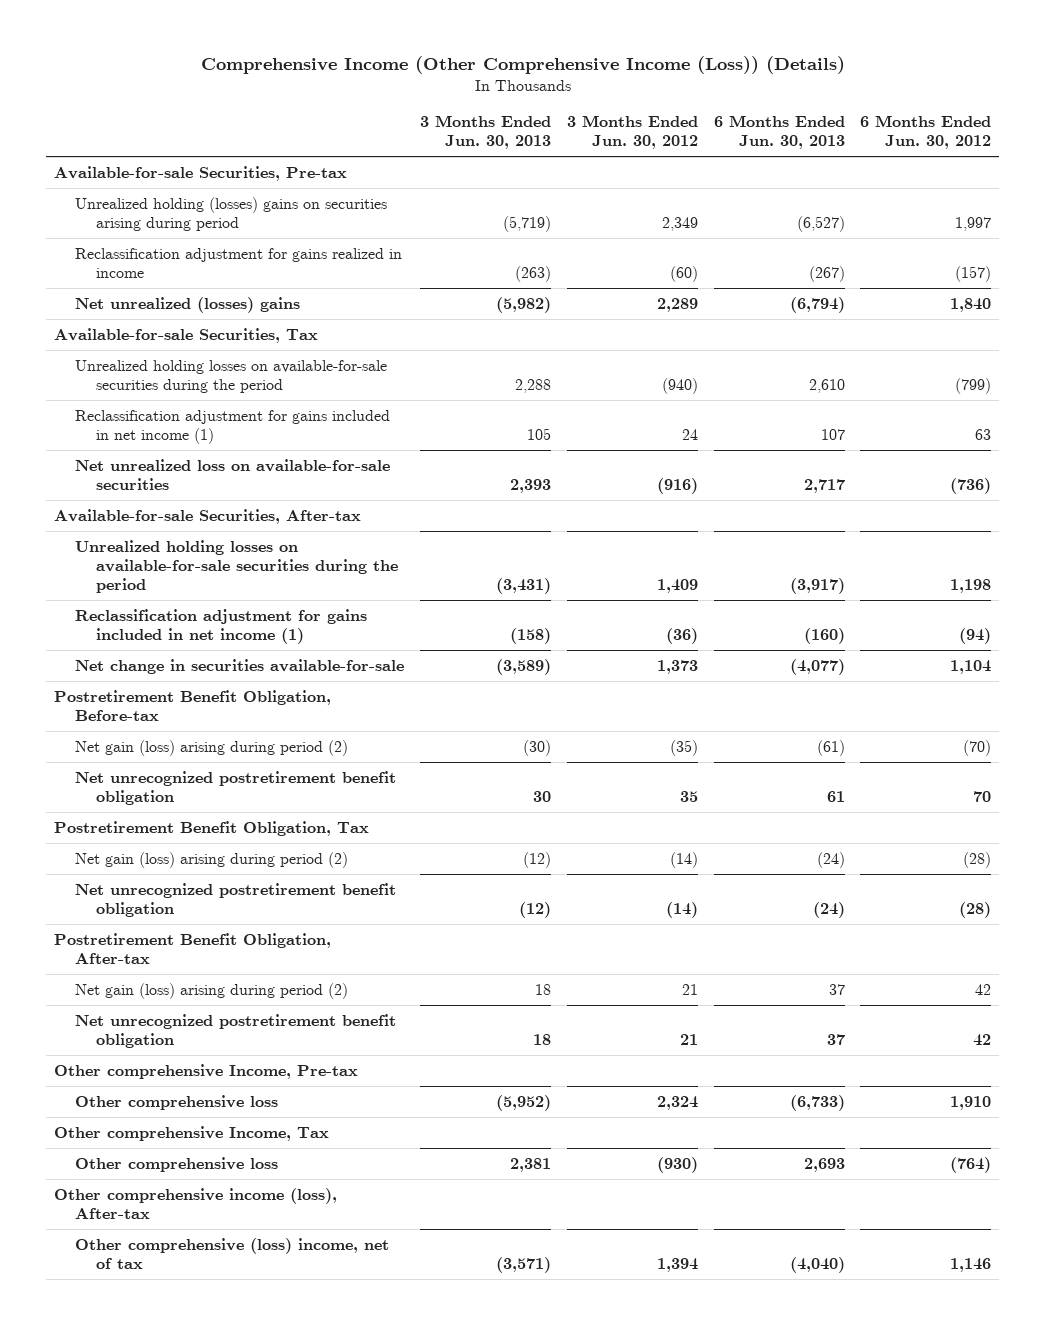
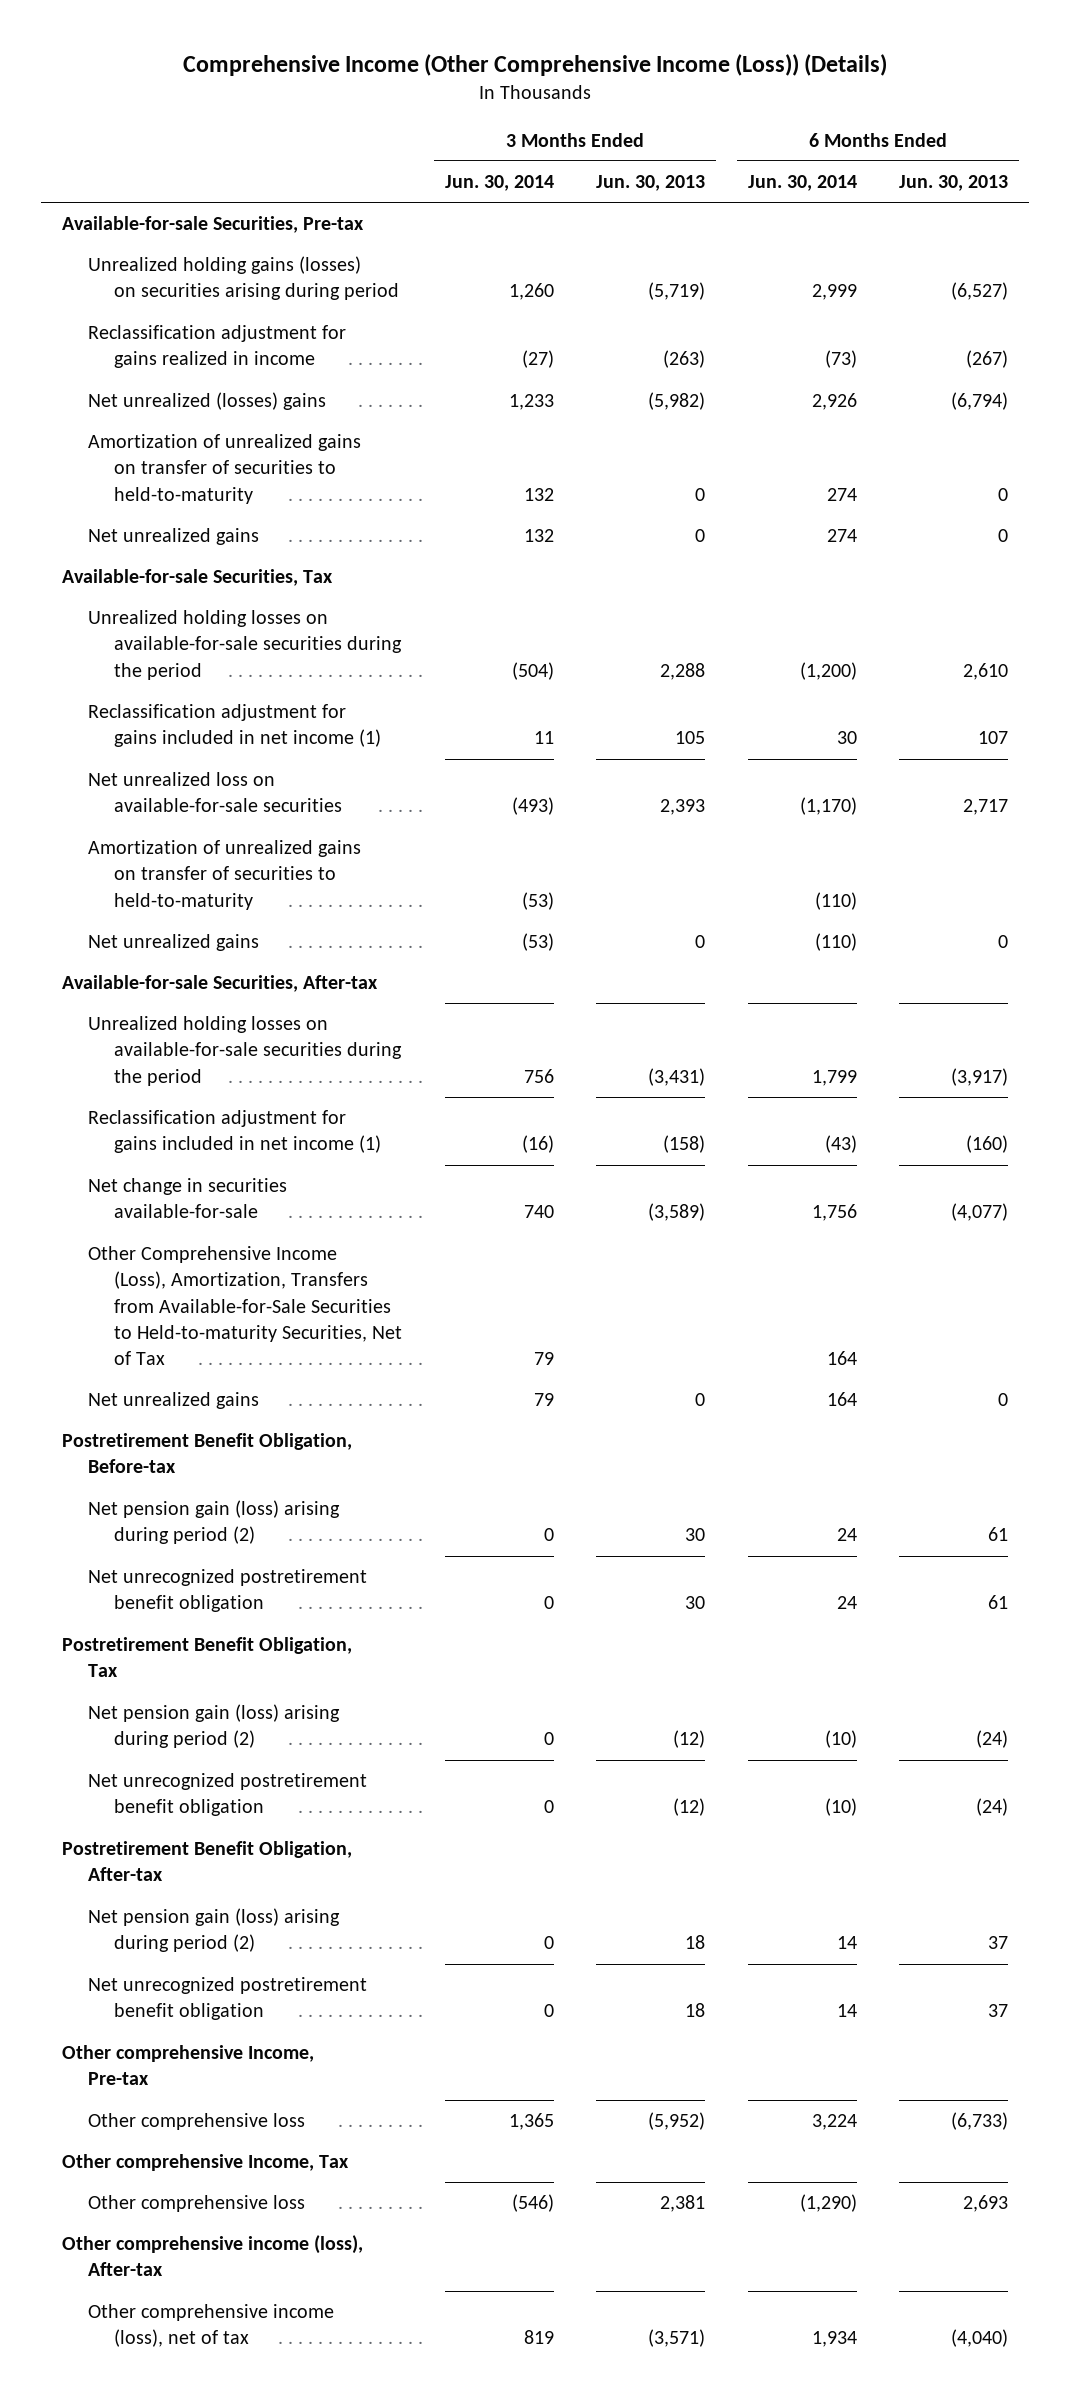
- | 3 Months Ended Jun. 30, 2013 | 3 Months Ended Jun. 30, 2012 | 6 Months Ended Jun. 30, 2013 | 6 Months Ended Jun. 30, 2012
+ | 3 Months Ended Jun. 30, 2014 | 3 Months Ended Jun. 30, 2013 | 6 Months Ended Jun. 30, 2014 | 6 Months Ended Jun. 30, 2013
- Unrealized holding (losses) gains on securities arising during period | (5,719) | 2,349 | (6,527) | 1,997
+ Unrealized holding gains (losses) on securities arising during period | 1,260 | (5,719) | 2,999 | (6,527)
+ Amortization of unrealized gains on transfer of securities to held-to-maturity | 132 | 0 | 274 | 0
+ Net unrealized gains | 132 | 0 | 274 | 0
+ Amortization of unrealized gains on transfer of securities to held-to-maturity | (53) | | (110) |
+ Net unrealized gains | (53) | 0 | (110) | 0
+ Other Comprehensive Income (Loss), Amortization, Transfers from Available-for-Sale Securities to Held-to-maturity Securities, Net of Tax | 79 | | 164 |
+ Net unrealized gains | 79 | 0 | 164 | 0
- Net gain (loss) arising during period (2) | (30) | (35) | (61) | (70)
+ Net pension gain (loss) arising during period (2) | 0 | 30 | 24 | 61
- Net gain (loss) arising during period (2) | (12) | (14) | (24) | (28)
+ Net pension gain (loss) arising during period (2) | 0 | (12) | (10) | (24)
- Net gain (loss) arising during period (2) | 18 | 21 | 37 | 42
+ Net pension gain (loss) arising during period (2) | 0 | 18 | 14 | 37
- Other comprehensive (loss) income, net of tax | (3,571) | 1,394 | (4,040) | 1,146
+ Other comprehensive income (loss), net of tax | 819 | (3,571) | 1,934 | (4,040)

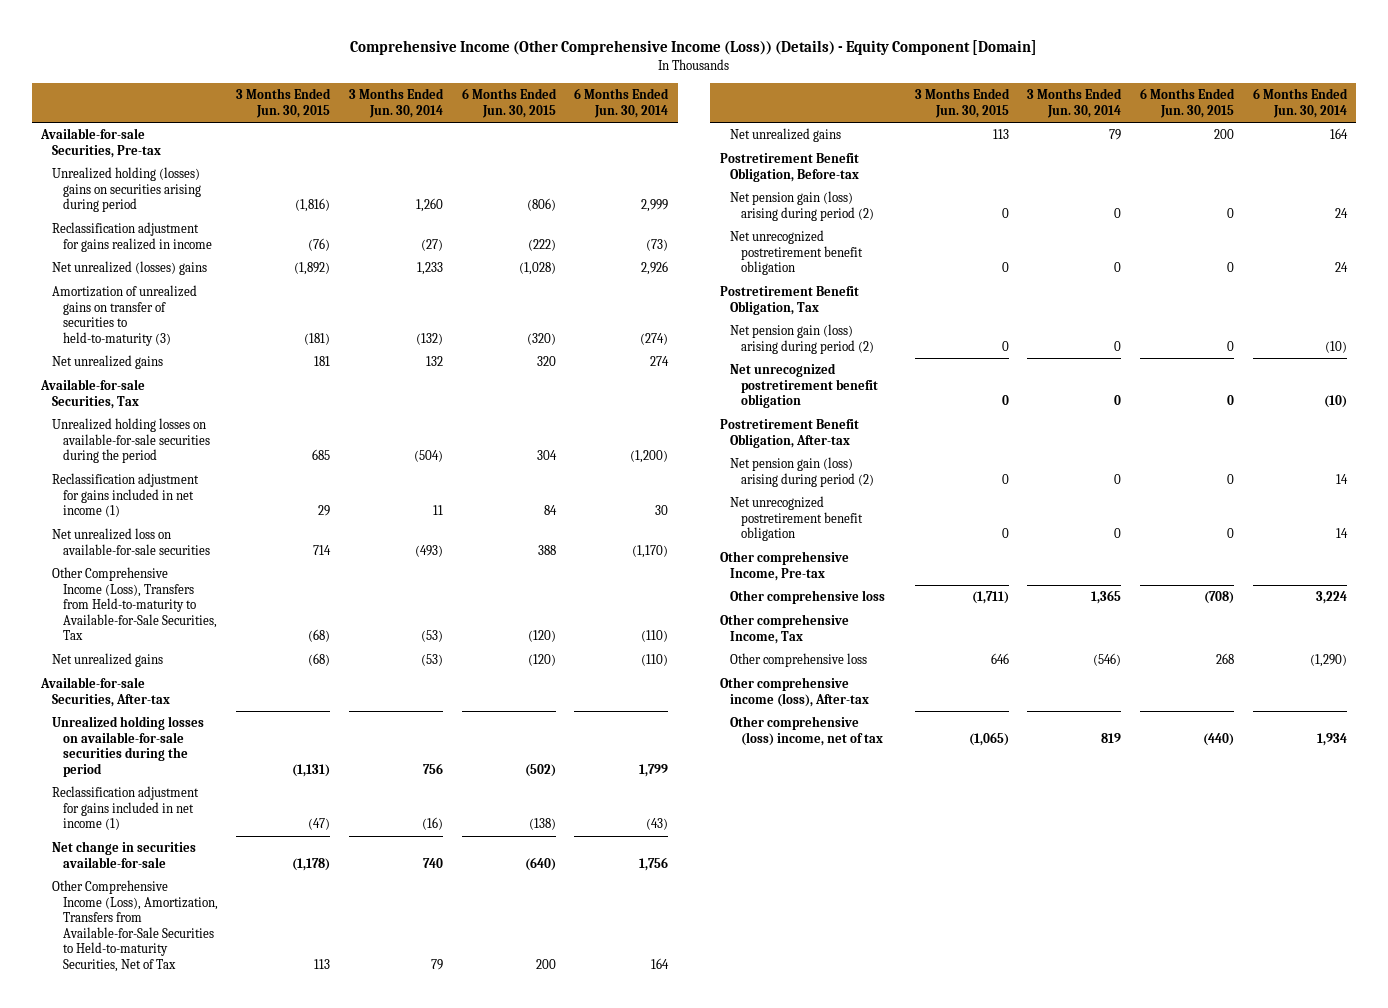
- Comprehensive Income (Other Comprehensive Income (Loss)) (Details)
+ Comprehensive Income (Other Comprehensive Income (Loss)) (Details) - Equity Component [Domain]
- | 3 Months Ended Jun. 30, 2014 | 3 Months Ended Jun. 30, 2013 | 6 Months Ended Jun. 30, 2014 | 6 Months Ended Jun. 30, 2013
+ | 3 Months Ended Jun. 30, 2015 | 3 Months Ended Jun. 30, 2014 | 6 Months Ended Jun. 30, 2015 | 6 Months Ended Jun. 30, 2014
- Unrealized holding gains (losses) on securities arising during period | 1,260 | (5,719) | 2,999 | (6,527)
+ Unrealized holding (losses) gains on securities arising during period | (1,816) | 1,260 | (806) | 2,999
- Amortization of unrealized gains on transfer of securities to held-to-maturity | 132 | 0 | 274 | 0
+ Amortization of unrealized gains on transfer of securities to held-to-maturity (3) | (181) | (132) | (320) | (274)
- Amortization of unrealized gains on transfer of securities to held-to-maturity | (53) | | (110) |
+ Other Comprehensive Income (Loss), Transfers from Held-to-maturity to Available-for-Sale Securities, Tax | (68) | (53) | (120) | (110)
- Other comprehensive income (loss), net of tax | 819 | (3,571) | 1,934 | (4,040)
+ Other comprehensive (loss) income, net of tax | (1,065) | 819 | (440) | 1,934

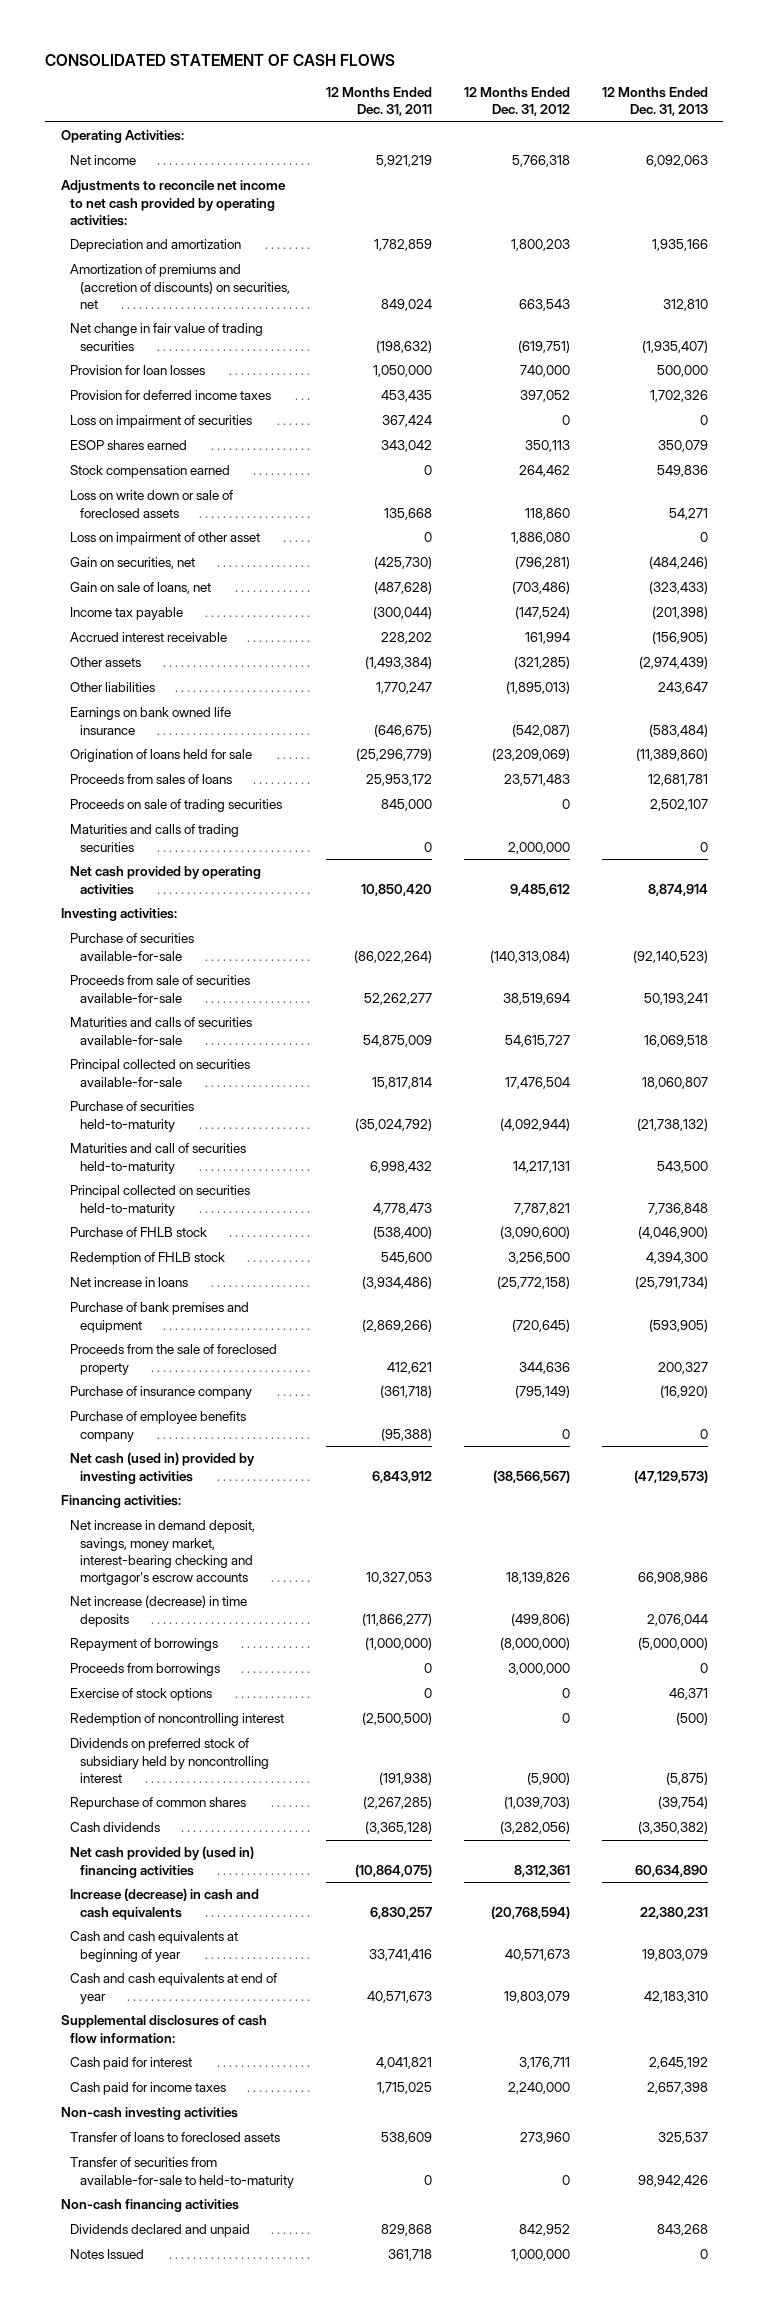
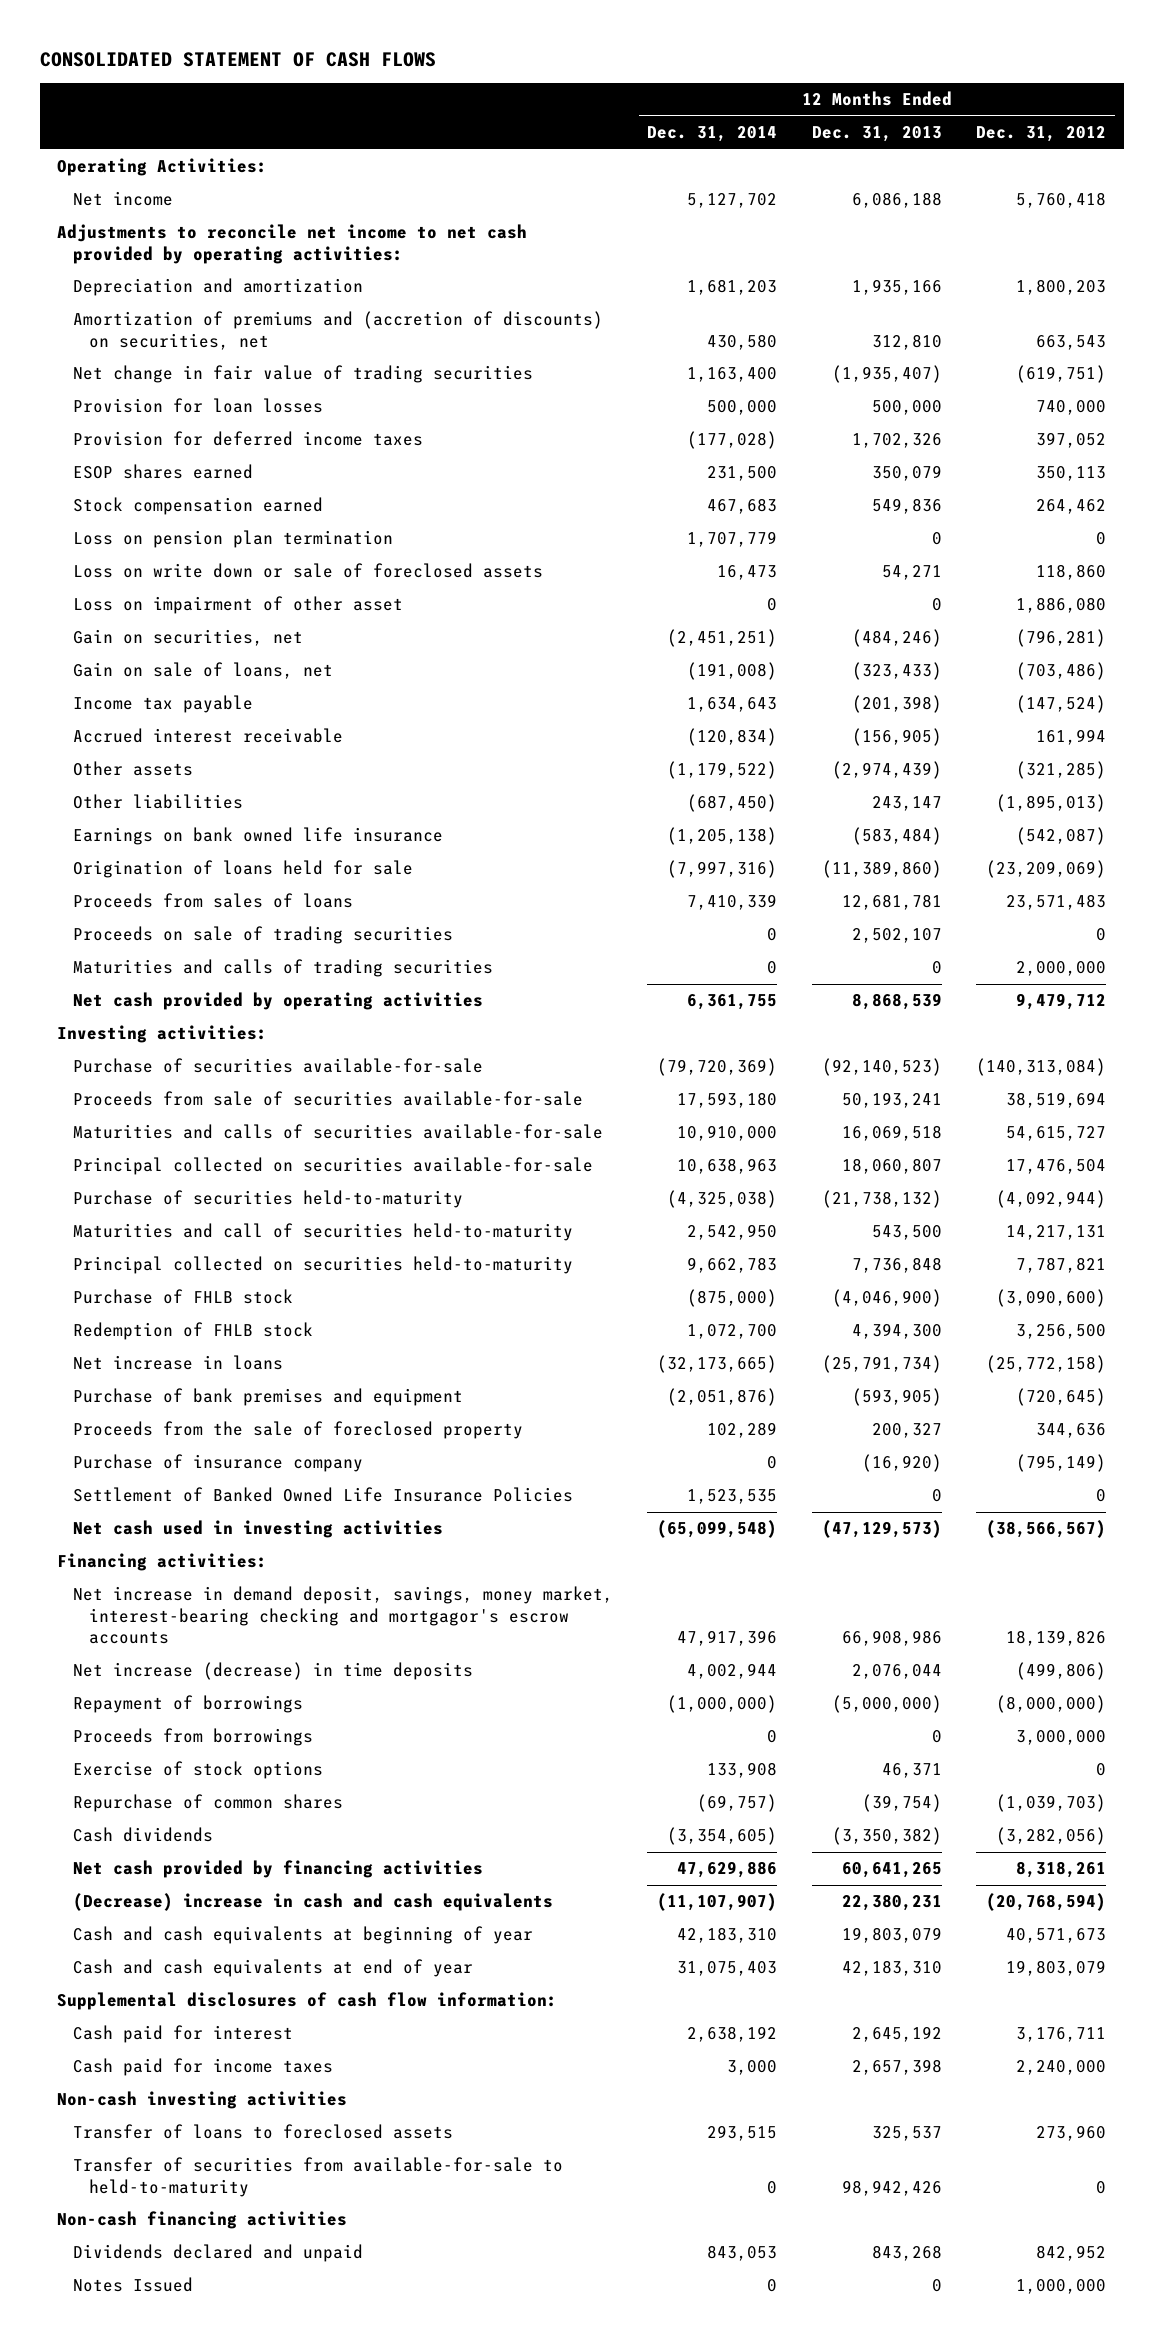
- | 12 Months Ended Dec. 31, 2011 | 12 Months Ended Dec. 31, 2012 | 12 Months Ended Dec. 31, 2013
+ | 12 Months Ended Dec. 31, 2014 | 12 Months Ended Dec. 31, 2013 | 12 Months Ended Dec. 31, 2012
- Net income | 5,921,219 | 5,766,318 | 6,092,063
+ Net income | 5,127,702 | 6,086,188 | 5,760,418
- Loss on impairment of securities | 367,424 | 0 | 0
+ Loss on pension plan termination | 1,707,779 | 0 | 0
- Other liabilities | 1,770,247 | (1,895,013) | 243,647
+ Other liabilities | (687,450) | 243,147 | (1,895,013)
- Net cash provided by operating activities | 10,850,420 | 9,485,612 | 8,874,914
+ Net cash provided by operating activities | 6,361,755 | 8,868,539 | 9,479,712
- Purchase of employee benefits company | (95,388) | 0 | 0
- Net cash (used in) provided by investing activities | 6,843,912 | (38,566,567) | (47,129,573)
+ Settlement of Banked Owned Life Insurance Policies | 1,523,535 | 0 | 0
+ Net cash used in investing activities | (65,099,548) | (47,129,573) | (38,566,567)
- Redemption of noncontrolling interest | (2,500,500) | 0 | (500)
- Dividends on preferred stock of subsidiary held by noncontrolling interest | (191,938) | (5,900) | (5,875)
- Net cash provided by (used in) financing activities | (10,864,075) | 8,312,361 | 60,634,890
- Increase (decrease) in cash and cash equivalents | 6,830,257 | (20,768,594) | 22,380,231
+ Net cash provided by financing activities | 47,629,886 | 60,641,265 | 8,318,261
+ (Decrease) increase in cash and cash equivalents | (11,107,907) | 22,380,231 | (20,768,594)

